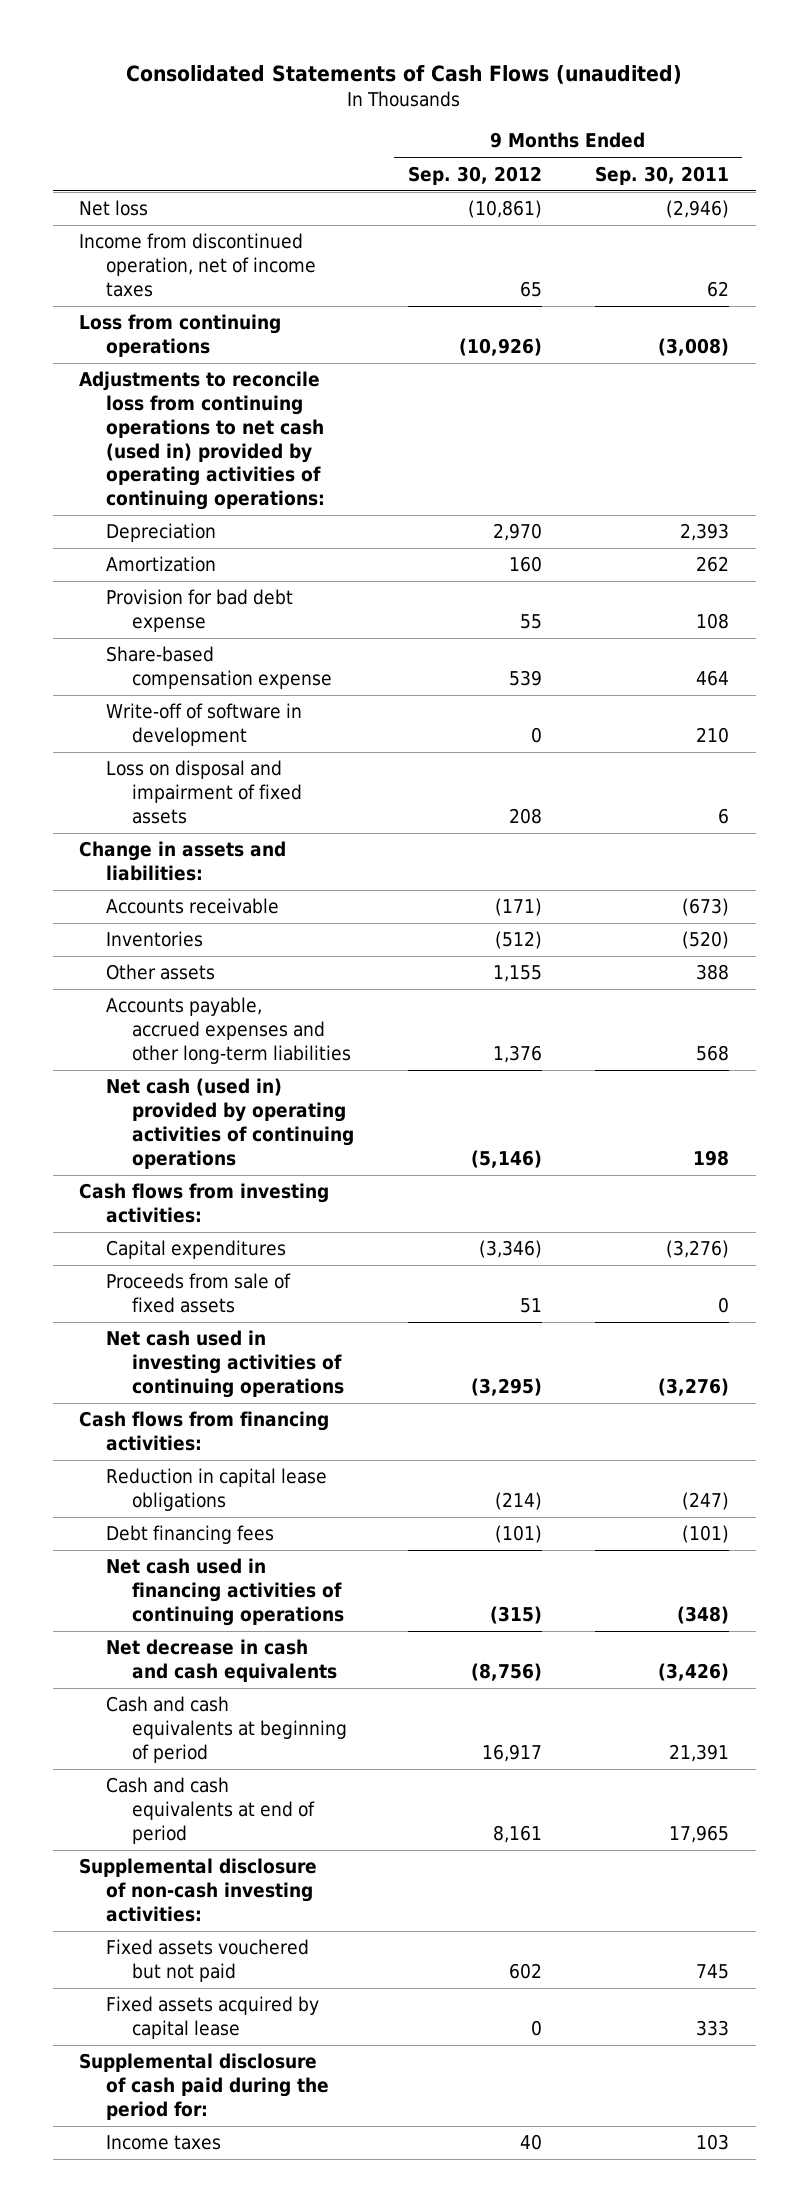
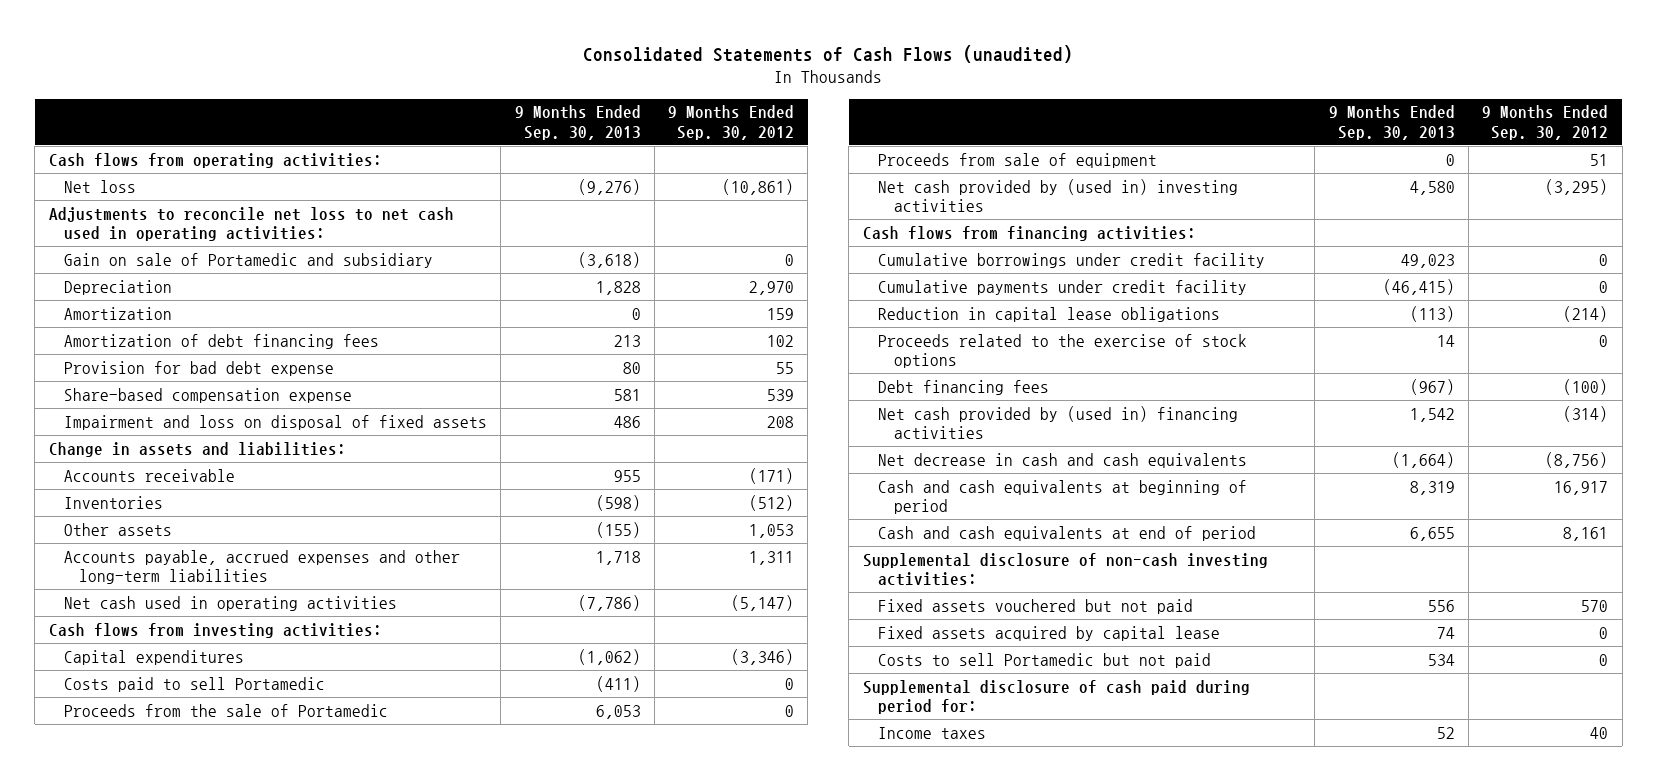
- | 9 Months Ended Sep. 30, 2012 | 9 Months Ended Sep. 30, 2011
+ | 9 Months Ended Sep. 30, 2013 | 9 Months Ended Sep. 30, 2012
+ Cash flows from operating activities:
- Income from discontinued operation, net of income taxes | 65 | 62
- Loss from continuing operations | (10,926) | (3,008)
- Adjustments to reconcile loss from continuing operations to net cash (used in) provided by operating activities of continuing operations:
+ Adjustments to reconcile net loss to net cash used in operating activities:
+ Gain on sale of Portamedic and subsidiary | (3,618) | 0
- Amortization | 160 | 262
+ Amortization | 0 | 159
+ Amortization of debt financing fees | 213 | 102
- Write-off of software in development | 0 | 210
- Loss on disposal and impairment of fixed assets | 208 | 6
+ Impairment and loss on disposal of fixed assets | 486 | 208
- Other assets | 1,155 | 388
- Accounts payable, accrued expenses and other long-term liabilities | 1,376 | 568
- Net cash (used in) provided by operating activities of continuing operations | (5,146) | 198
+ Other assets | (155) | 1,053
+ Accounts payable, accrued expenses and other long-term liabilities | 1,718 | 1,311
+ Net cash used in operating activities | (7,786) | (5,147)
- Proceeds from sale of fixed assets | 51 | 0
- Net cash used in investing activities of continuing operations | (3,295) | (3,276)
+ Costs paid to sell Portamedic | (411) | 0
+ Proceeds from the sale of Portamedic | 6,053 | 0
+ Proceeds from sale of equipment | 0 | 51
+ Net cash provided by (used in) investing activities | 4,580 | (3,295)
+ Cumulative borrowings under credit facility | 49,023 | 0
+ Cumulative payments under credit facility | (46,415) | 0
- Debt financing fees | (101) | (101)
- Net cash used in financing activities of continuing operations | (315) | (348)
+ Proceeds related to the exercise of stock options | 14 | 0
+ Debt financing fees | (967) | (100)
+ Net cash provided by (used in) financing activities | 1,542 | (314)
- Fixed assets vouchered but not paid | 602 | 745
+ Fixed assets vouchered but not paid | 556 | 570
- Supplemental disclosure of cash paid during the period for:
+ Costs to sell Portamedic but not paid | 534 | 0
+ Supplemental disclosure of cash paid during period for:

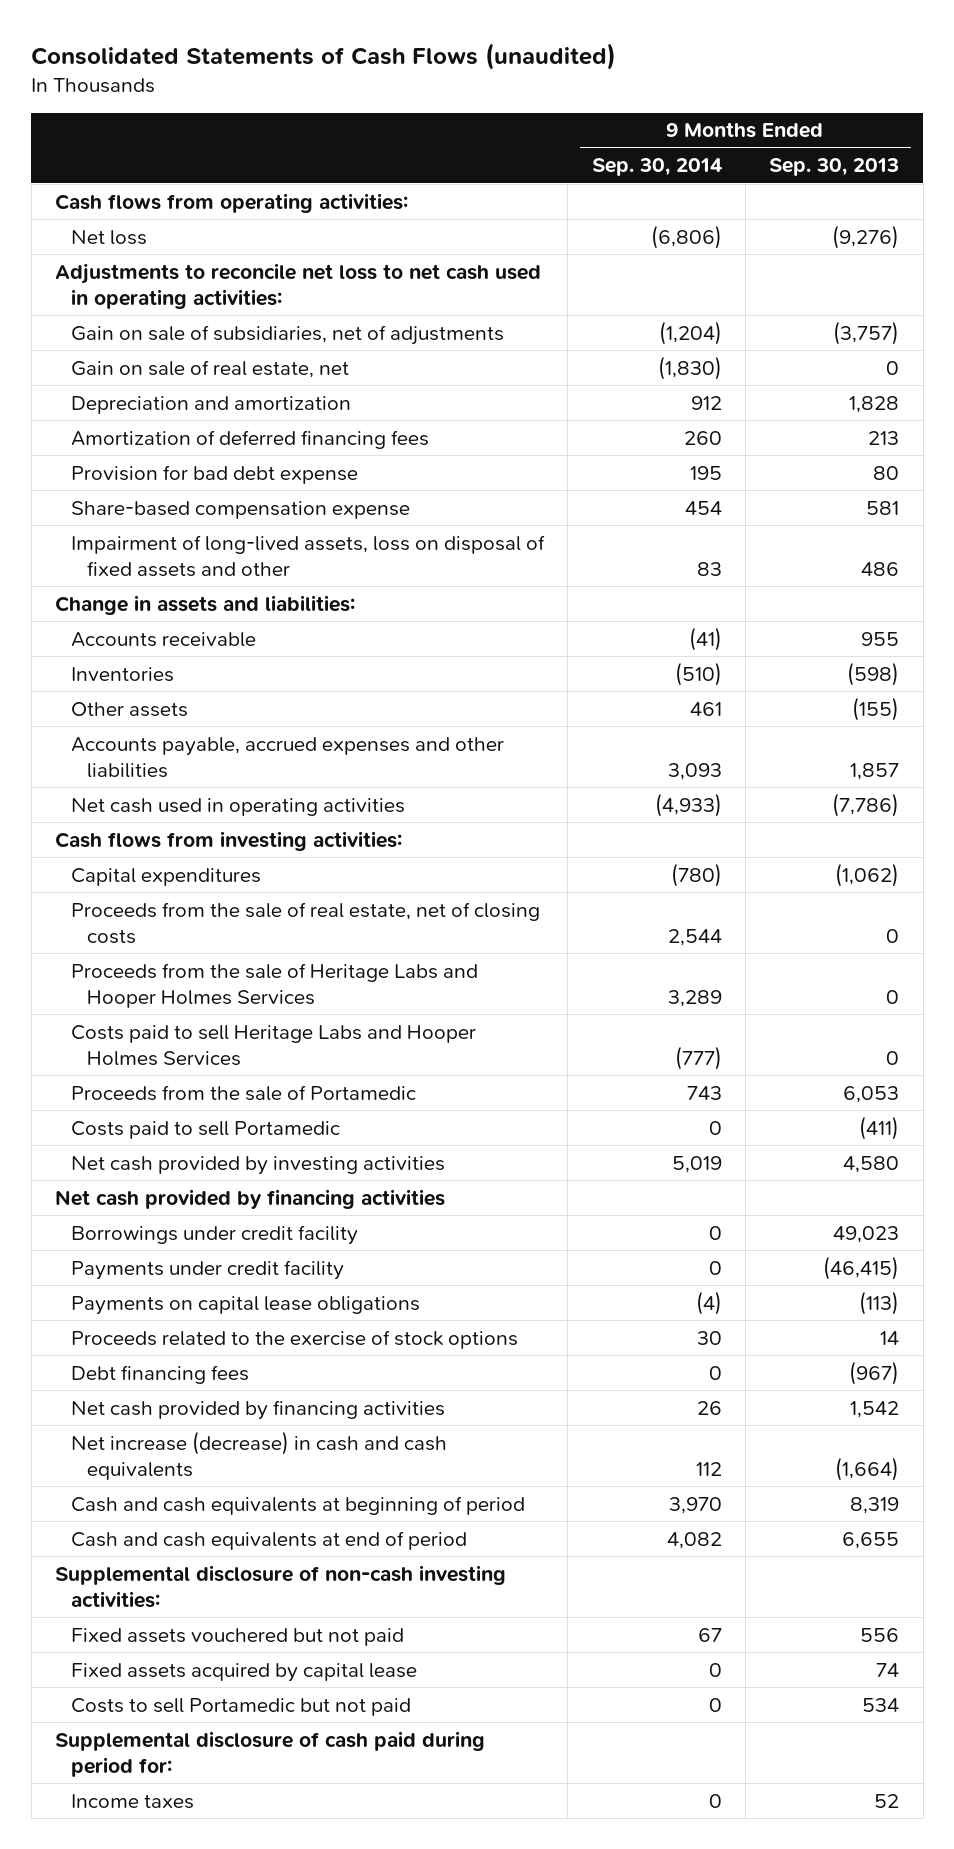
- | 9 Months Ended Sep. 30, 2013 | 9 Months Ended Sep. 30, 2012
+ | 9 Months Ended Sep. 30, 2014 | 9 Months Ended Sep. 30, 2013
- Gain on sale of Portamedic and subsidiary | (3,618) | 0
- Depreciation | 1,828 | 2,970
- Amortization | 0 | 159
- Amortization of debt financing fees | 213 | 102
+ Gain on sale of subsidiaries, net of adjustments | (1,204) | (3,757)
+ Gain on sale of real estate, net | (1,830) | 0
+ Depreciation and amortization | 912 | 1,828
+ Amortization of deferred financing fees | 260 | 213
- Impairment and loss on disposal of fixed assets | 486 | 208
+ Impairment of long-lived assets, loss on disposal of fixed assets and other | 83 | 486
- Accounts payable, accrued expenses and other long-term liabilities | 1,718 | 1,311
+ Accounts payable, accrued expenses and other liabilities | 3,093 | 1,857
+ Proceeds from the sale of real estate, net of closing costs | 2,544 | 0
+ Proceeds from the sale of Heritage Labs and Hooper Holmes Services | 3,289 | 0
+ Costs paid to sell Heritage Labs and Hooper Holmes Services | (777) | 0
- Proceeds from sale of equipment | 0 | 51
- Net cash provided by (used in) investing activities | 4,580 | (3,295)
- Cash flows from financing activities:
- Cumulative borrowings under credit facility | 49,023 | 0
- Cumulative payments under credit facility | (46,415) | 0
- Reduction in capital lease obligations | (113) | (214)
moved down: Costs paid to sell Portamedic | 0 | (411)
+ Net cash provided by investing activities | 5,019 | 4,580
+ Net cash provided by financing activities
+ Borrowings under credit facility | 0 | 49,023
+ Payments under credit facility | 0 | (46,415)
+ Payments on capital lease obligations | (4) | (113)
- Net cash provided by (used in) financing activities | 1,542 | (314)
- Net decrease in cash and cash equivalents | (1,664) | (8,756)
+ Net cash provided by financing activities | 26 | 1,542
+ Net increase (decrease) in cash and cash equivalents | 112 | (1,664)

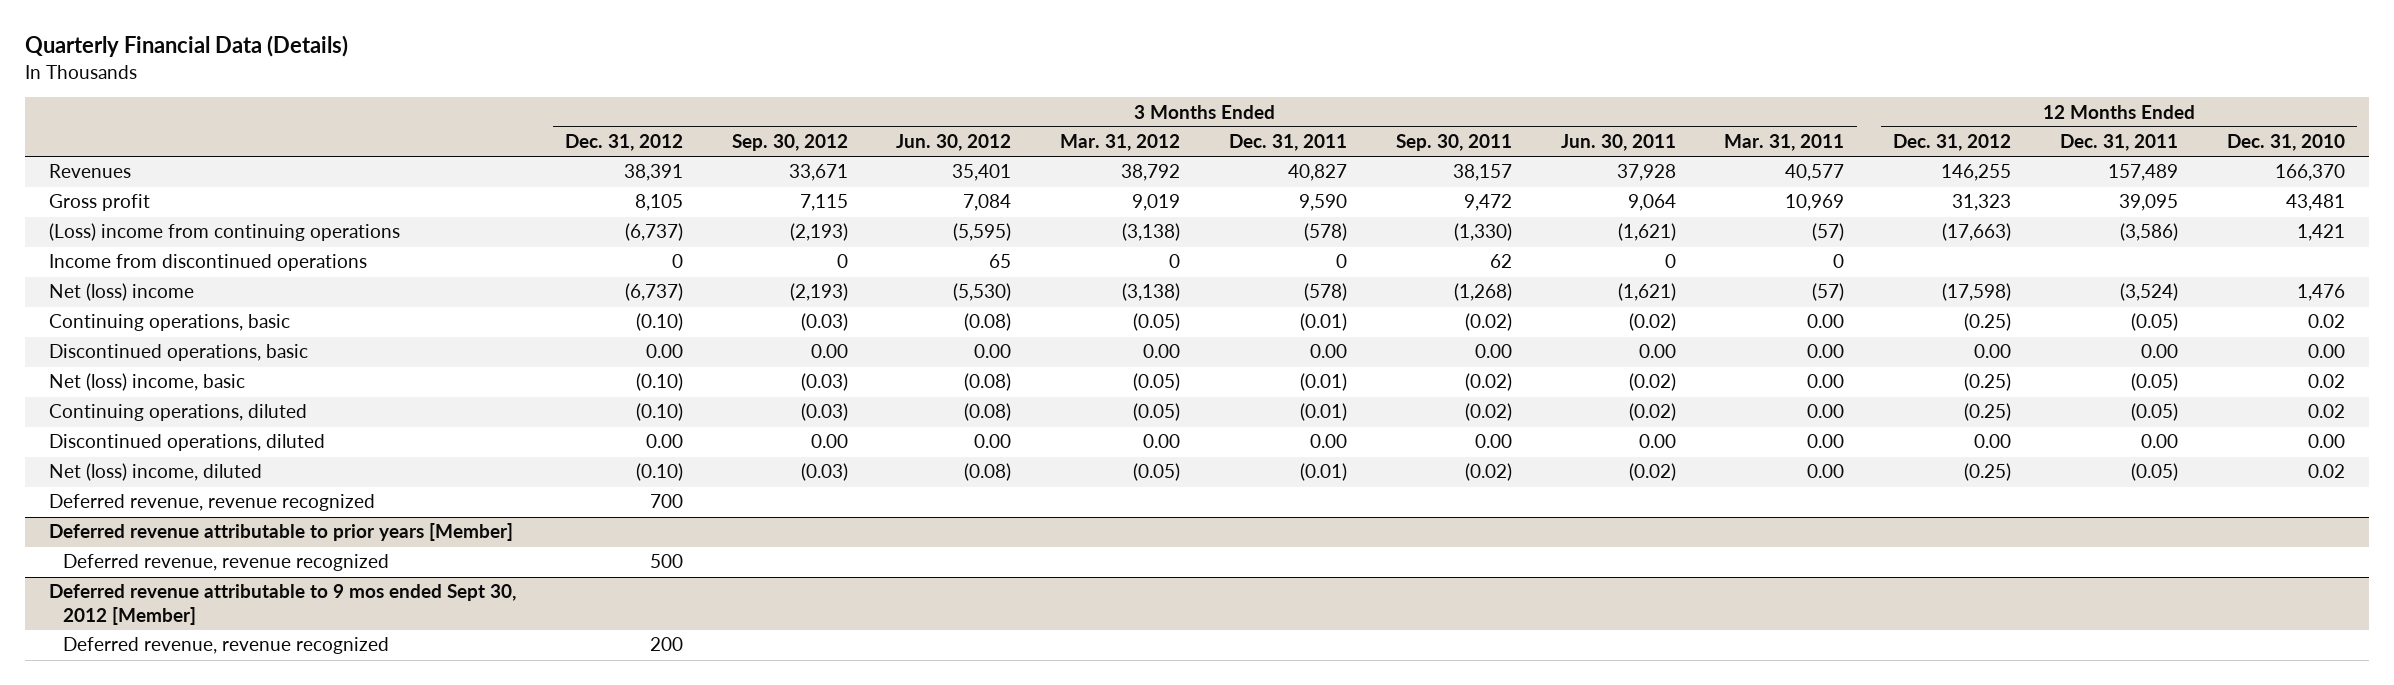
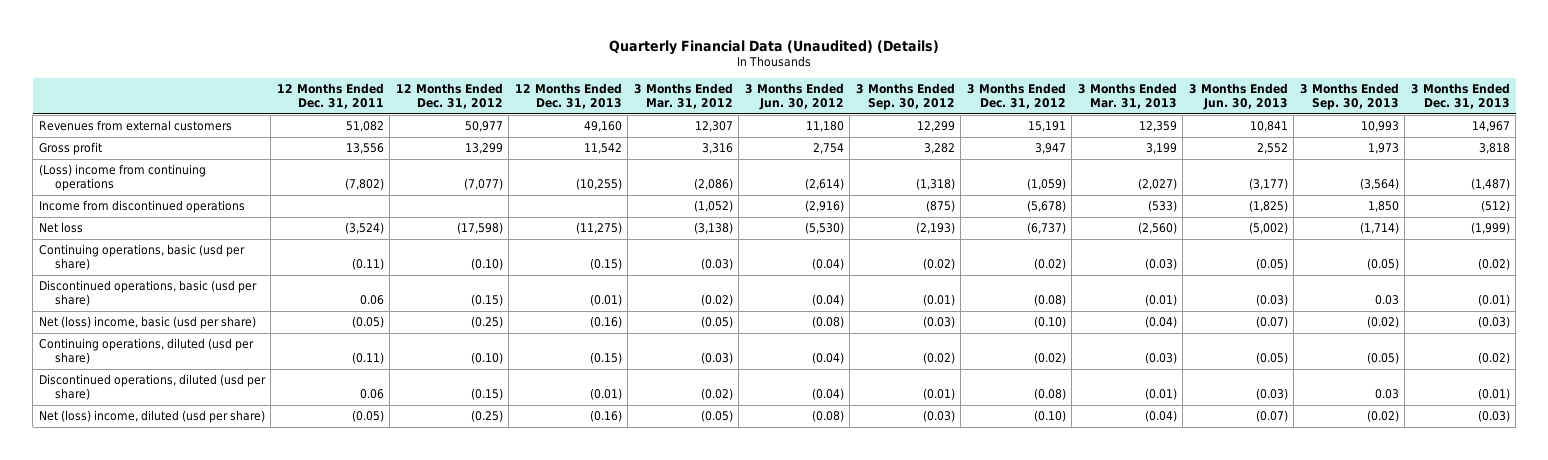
- Quarterly Financial Data (Details)
+ Quarterly Financial Data (Unaudited) (Details)
- | 3 Months Ended Dec. 31, 2012 | 3 Months Ended Sep. 30, 2012 | 3 Months Ended Jun. 30, 2012 | 3 Months Ended Mar. 31, 2012 | 3 Months Ended Dec. 31, 2011 | 3 Months Ended Sep. 30, 2011 | 3 Months Ended Jun. 30, 2011 | 3 Months Ended Mar. 31, 2011 | 12 Months Ended Dec. 31, 2012 | 12 Months Ended Dec. 31, 2011 | 12 Months Ended Dec. 31, 2010
+ | 12 Months Ended Dec. 31, 2011 | 12 Months Ended Dec. 31, 2012 | 12 Months Ended Dec. 31, 2013 | 3 Months Ended Mar. 31, 2012 | 3 Months Ended Jun. 30, 2012 | 3 Months Ended Sep. 30, 2012 | 3 Months Ended Dec. 31, 2012 | 3 Months Ended Mar. 31, 2013 | 3 Months Ended Jun. 30, 2013 | 3 Months Ended Sep. 30, 2013 | 3 Months Ended Dec. 31, 2013
- Revenues | 38,391 | 33,671 | 35,401 | 38,792 | 40,827 | 38,157 | 37,928 | 40,577 | 146,255 | 157,489 | 166,370
- Gross profit | 8,105 | 7,115 | 7,084 | 9,019 | 9,590 | 9,472 | 9,064 | 10,969 | 31,323 | 39,095 | 43,481
- (Loss) income from continuing operations | (6,737) | (2,193) | (5,595) | (3,138) | (578) | (1,330) | (1,621) | (57) | (17,663) | (3,586) | 1,421
- Income from discontinued operations | 0 | 0 | 65 | 0 | 0 | 62 | 0 | 0 | | |
- Net (loss) income | (6,737) | (2,193) | (5,530) | (3,138) | (578) | (1,268) | (1,621) | (57) | (17,598) | (3,524) | 1,476
- Continuing operations, basic | (0.10) | (0.03) | (0.08) | (0.05) | (0.01) | (0.02) | (0.02) | 0.00 | (0.25) | (0.05) | 0.02
- Discontinued operations, basic | 0.00 | 0.00 | 0.00 | 0.00 | 0.00 | 0.00 | 0.00 | 0.00 | 0.00 | 0.00 | 0.00
- Net (loss) income, basic | (0.10) | (0.03) | (0.08) | (0.05) | (0.01) | (0.02) | (0.02) | 0.00 | (0.25) | (0.05) | 0.02
- Continuing operations, diluted | (0.10) | (0.03) | (0.08) | (0.05) | (0.01) | (0.02) | (0.02) | 0.00 | (0.25) | (0.05) | 0.02
- Discontinued operations, diluted | 0.00 | 0.00 | 0.00 | 0.00 | 0.00 | 0.00 | 0.00 | 0.00 | 0.00 | 0.00 | 0.00
- Net (loss) income, diluted | (0.10) | (0.03) | (0.08) | (0.05) | (0.01) | (0.02) | (0.02) | 0.00 | (0.25) | (0.05) | 0.02
- Deferred revenue, revenue recognized | 700 | | | | | | | | | |
- Deferred revenue attributable to prior years [Member]
- Deferred revenue, revenue recognized | 500 | | | | | | | | | |
- Deferred revenue attributable to 9 mos ended Sept 30, 2012 [Member]
- Deferred revenue, revenue recognized | 200 | | | | | | | | | |
+ Revenues from external customers | 51,082 | 50,977 | 49,160 | 12,307 | 11,180 | 12,299 | 15,191 | 12,359 | 10,841 | 10,993 | 14,967
+ Gross profit | 13,556 | 13,299 | 11,542 | 3,316 | 2,754 | 3,282 | 3,947 | 3,199 | 2,552 | 1,973 | 3,818
+ (Loss) income from continuing operations | (7,802) | (7,077) | (10,255) | (2,086) | (2,614) | (1,318) | (1,059) | (2,027) | (3,177) | (3,564) | (1,487)
+ Income from discontinued operations | | | | (1,052) | (2,916) | (875) | (5,678) | (533) | (1,825) | 1,850 | (512)
+ Net loss | (3,524) | (17,598) | (11,275) | (3,138) | (5,530) | (2,193) | (6,737) | (2,560) | (5,002) | (1,714) | (1,999)
+ Continuing operations, basic (usd per share) | (0.11) | (0.10) | (0.15) | (0.03) | (0.04) | (0.02) | (0.02) | (0.03) | (0.05) | (0.05) | (0.02)
+ Discontinued operations, basic (usd per share) | 0.06 | (0.15) | (0.01) | (0.02) | (0.04) | (0.01) | (0.08) | (0.01) | (0.03) | 0.03 | (0.01)
+ Net (loss) income, basic (usd per share) | (0.05) | (0.25) | (0.16) | (0.05) | (0.08) | (0.03) | (0.10) | (0.04) | (0.07) | (0.02) | (0.03)
+ Continuing operations, diluted (usd per share) | (0.11) | (0.10) | (0.15) | (0.03) | (0.04) | (0.02) | (0.02) | (0.03) | (0.05) | (0.05) | (0.02)
+ Discontinued operations, diluted (usd per share) | 0.06 | (0.15) | (0.01) | (0.02) | (0.04) | (0.01) | (0.08) | (0.01) | (0.03) | 0.03 | (0.01)
+ Net (loss) income, diluted (usd per share) | (0.05) | (0.25) | (0.16) | (0.05) | (0.08) | (0.03) | (0.10) | (0.04) | (0.07) | (0.02) | (0.03)

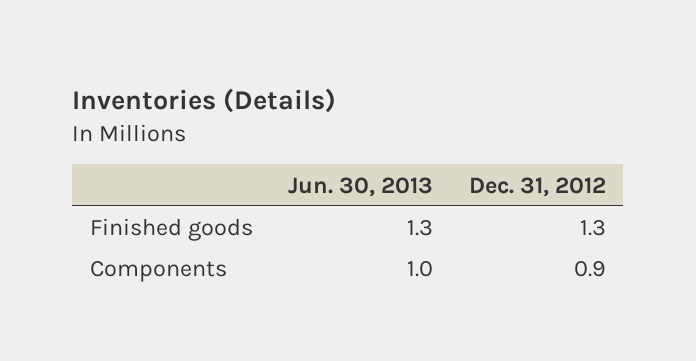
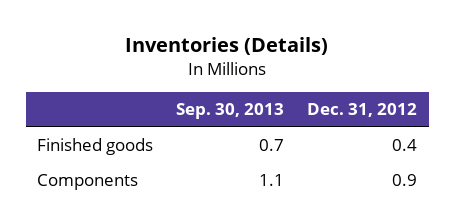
- | Jun. 30, 2013 | Dec. 31, 2012
+ | Sep. 30, 2013 | Dec. 31, 2012
- Finished goods | 1.3 | 1.3
+ Finished goods | 0.7 | 0.4

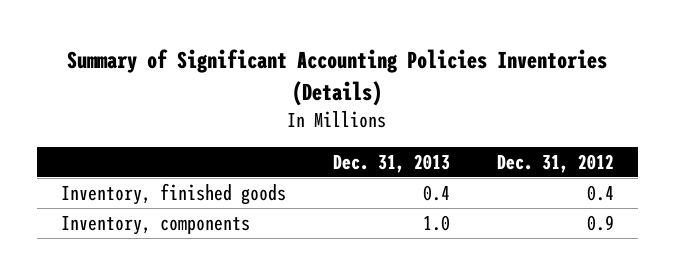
- Inventories (Details)
+ Summary of Significant Accounting Policies Inventories (Details)
- | Sep. 30, 2013 | Dec. 31, 2012
+ | Dec. 31, 2013 | Dec. 31, 2012
- Finished goods | 0.7 | 0.4
- Components | 1.1 | 0.9
+ Inventory, finished goods | 0.4 | 0.4
+ Inventory, components | 1.0 | 0.9

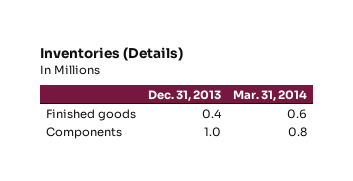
- Summary of Significant Accounting Policies Inventories (Details)
+ Inventories (Details)
- | Dec. 31, 2013 | Dec. 31, 2012
+ | Dec. 31, 2013 | Mar. 31, 2014
- Inventory, finished goods | 0.4 | 0.4
- Inventory, components | 1.0 | 0.9
+ Finished goods | 0.4 | 0.6
+ Components | 1.0 | 0.8

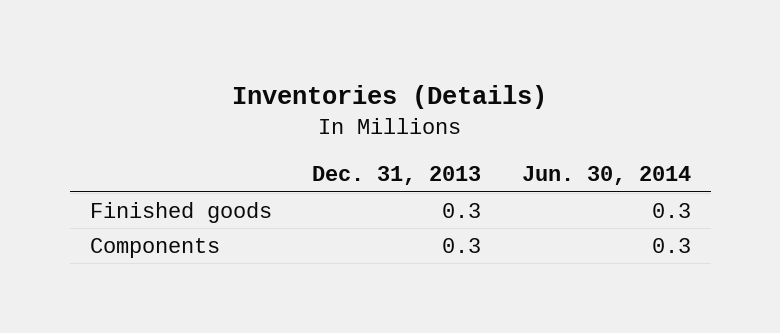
- | Dec. 31, 2013 | Mar. 31, 2014
+ | Dec. 31, 2013 | Jun. 30, 2014
- Finished goods | 0.4 | 0.6
- Components | 1.0 | 0.8
+ Finished goods | 0.3 | 0.3
+ Components | 0.3 | 0.3

